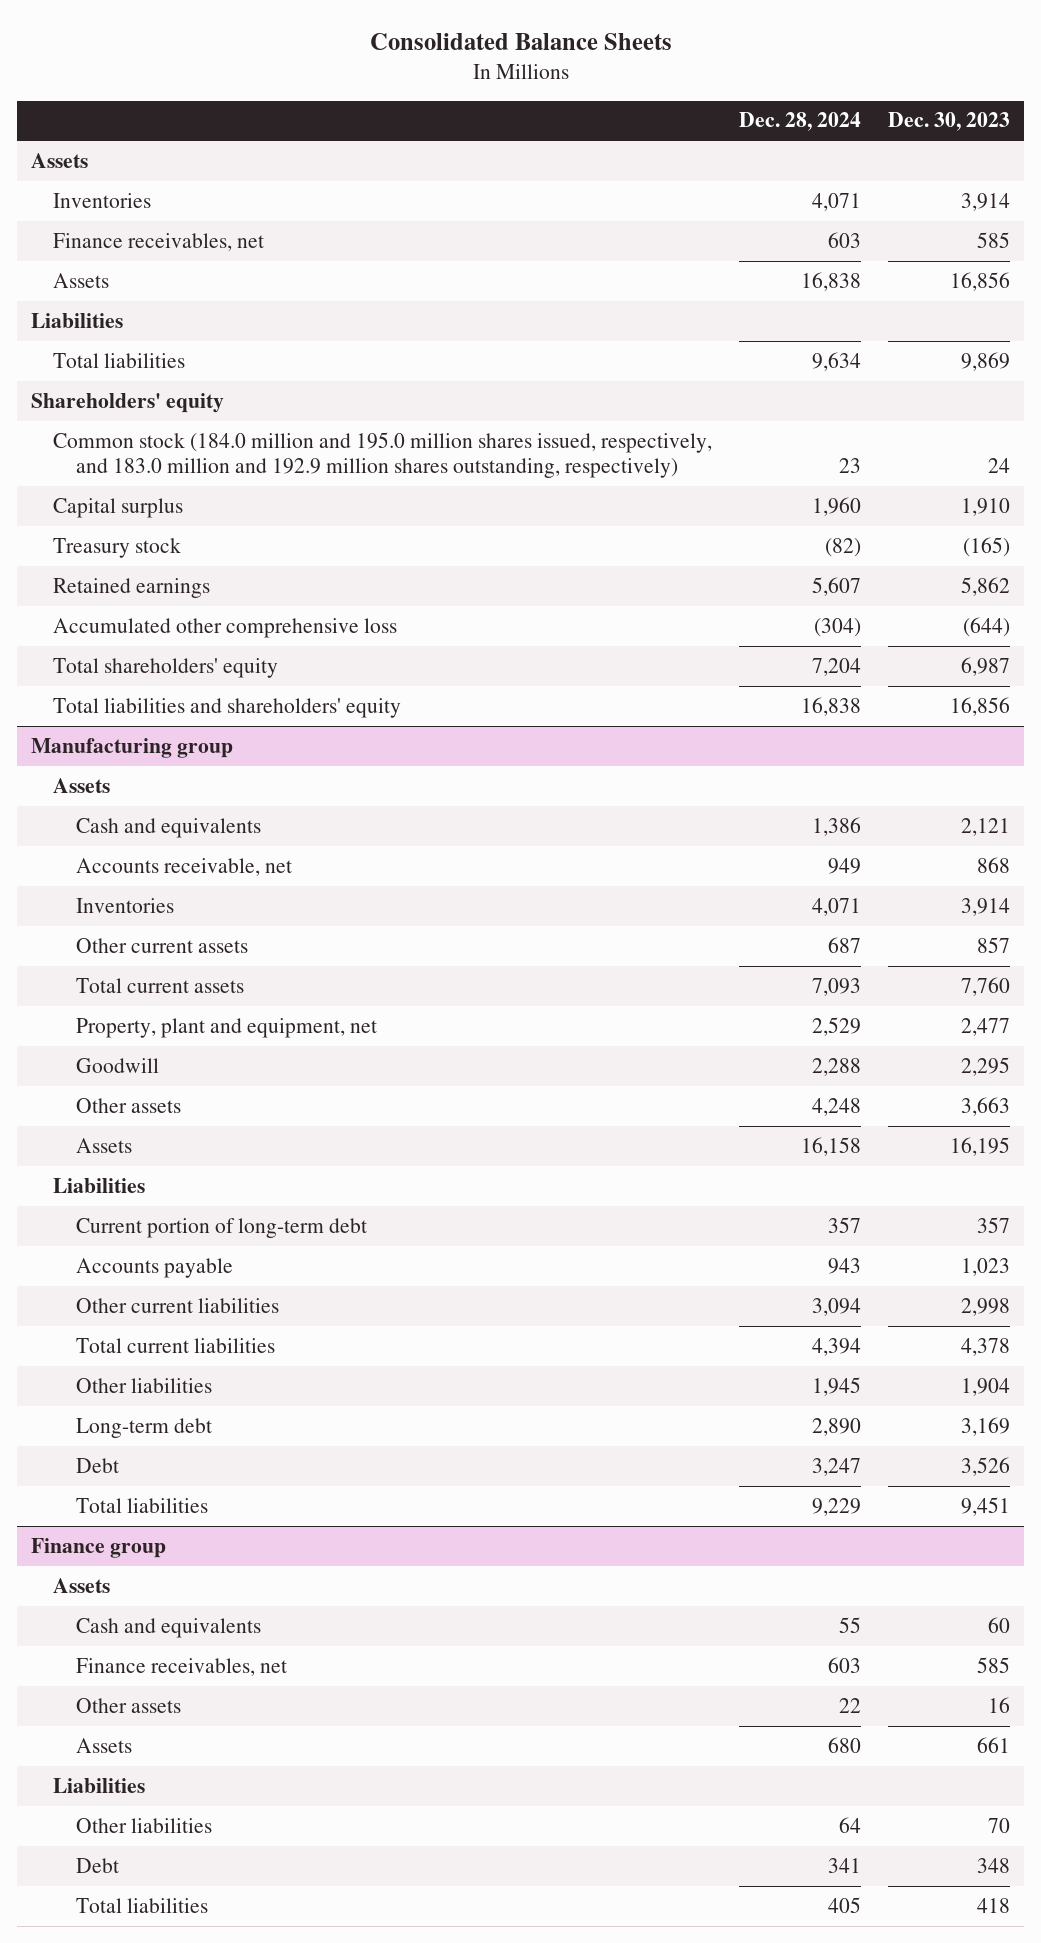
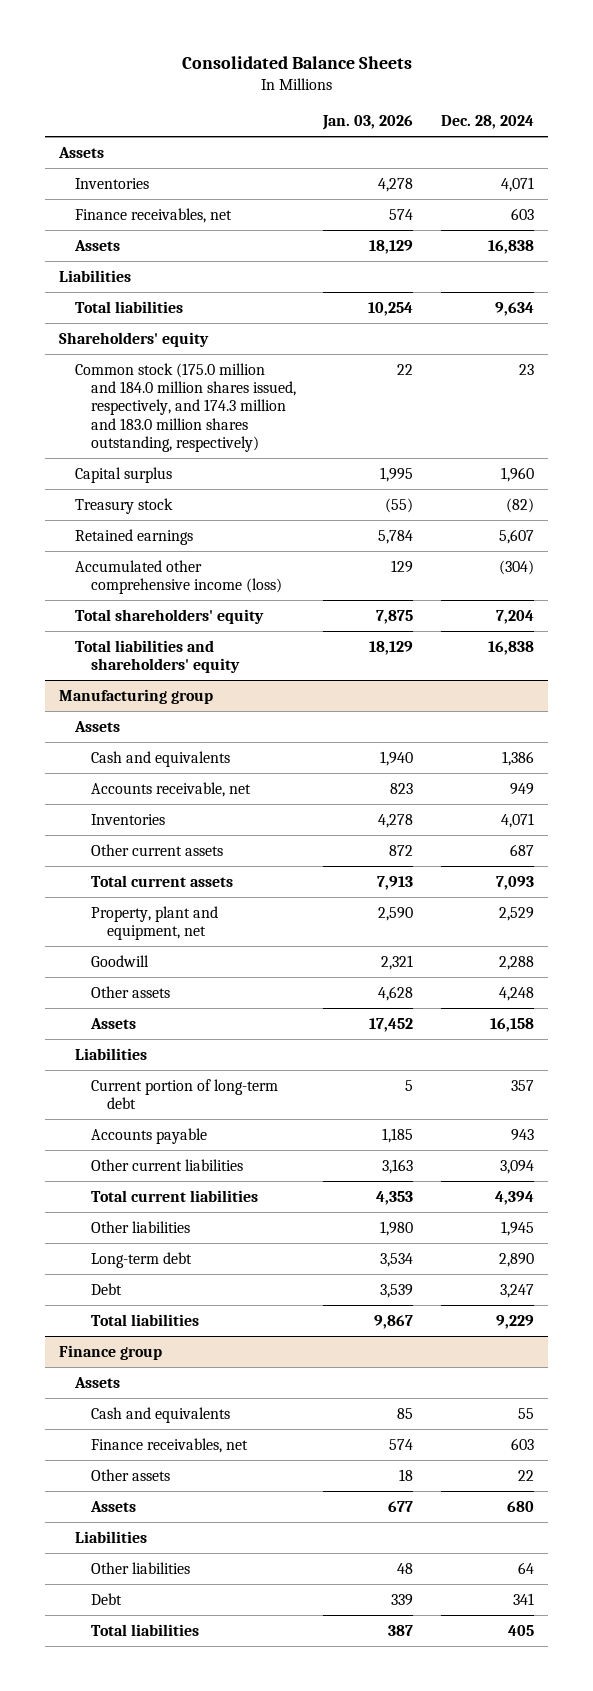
- | Dec. 28, 2024 | Dec. 30, 2023
+ | Jan. 03, 2026 | Dec. 28, 2024
- Common stock (184.0 million and 195.0 million shares issued, respectively, and 183.0 million and 192.9 million shares outstanding, respectively) | 23 | 24
+ Common stock (175.0 million and 184.0 million shares issued, respectively, and 174.3 million and 183.0 million shares outstanding, respectively) | 22 | 23
- Accumulated other comprehensive loss | (304) | (644)
+ Accumulated other comprehensive income (loss) | 129 | (304)

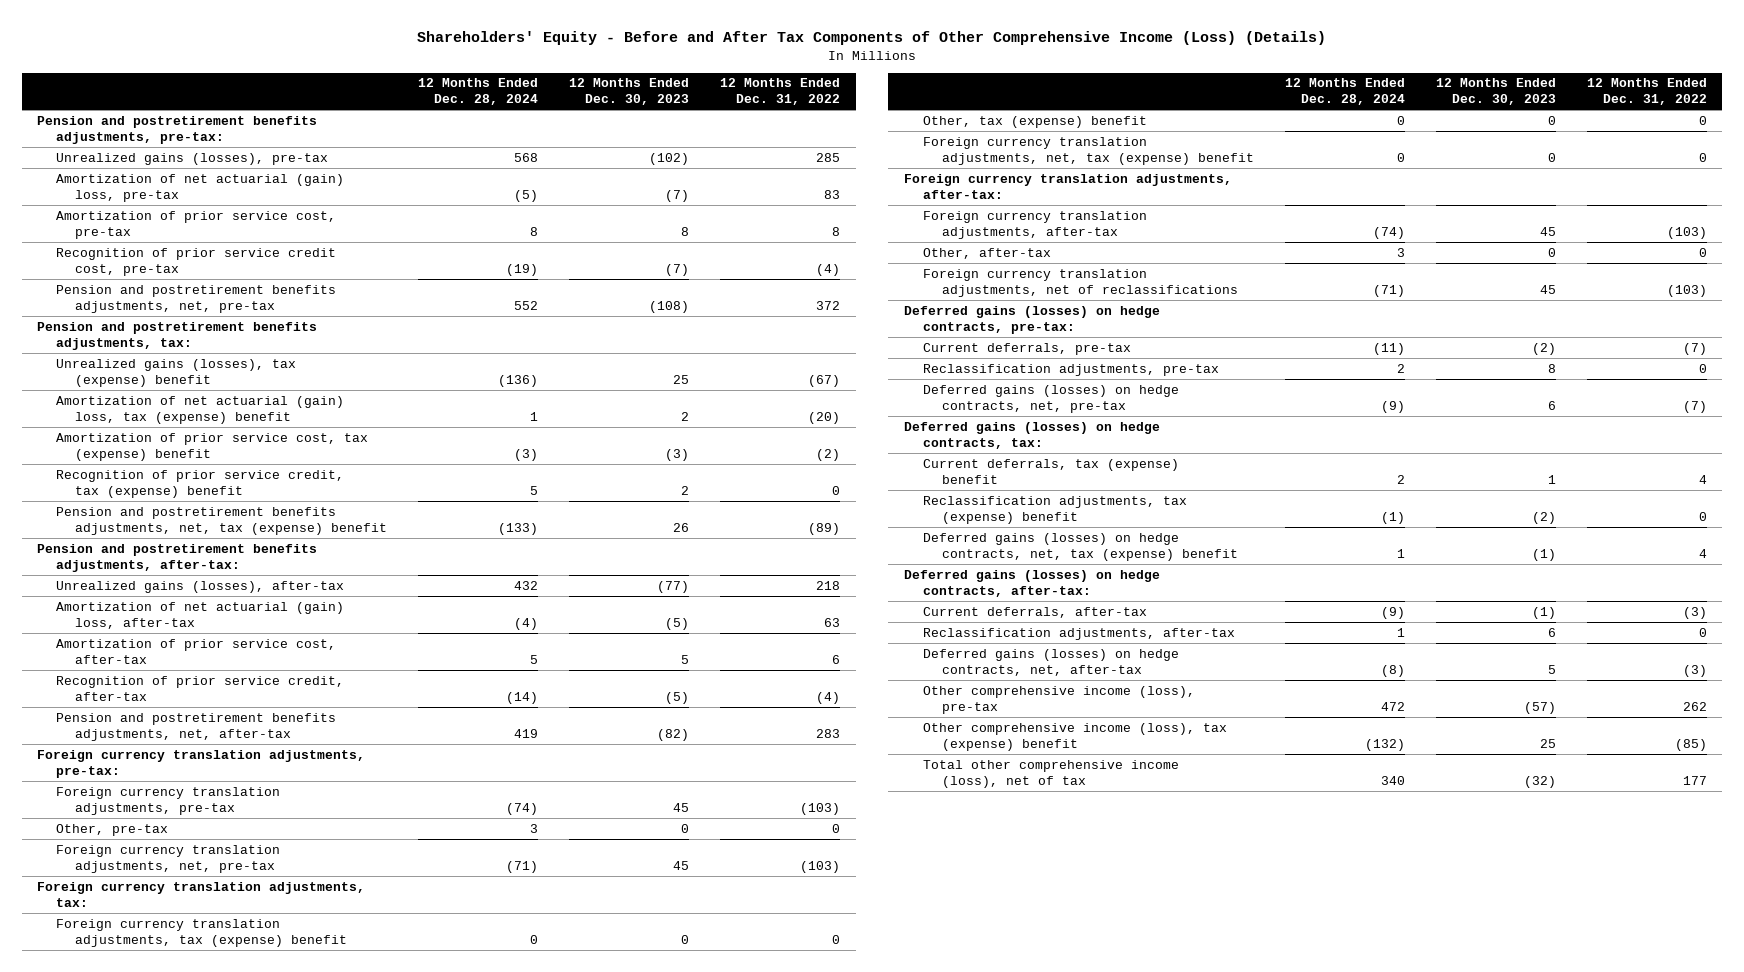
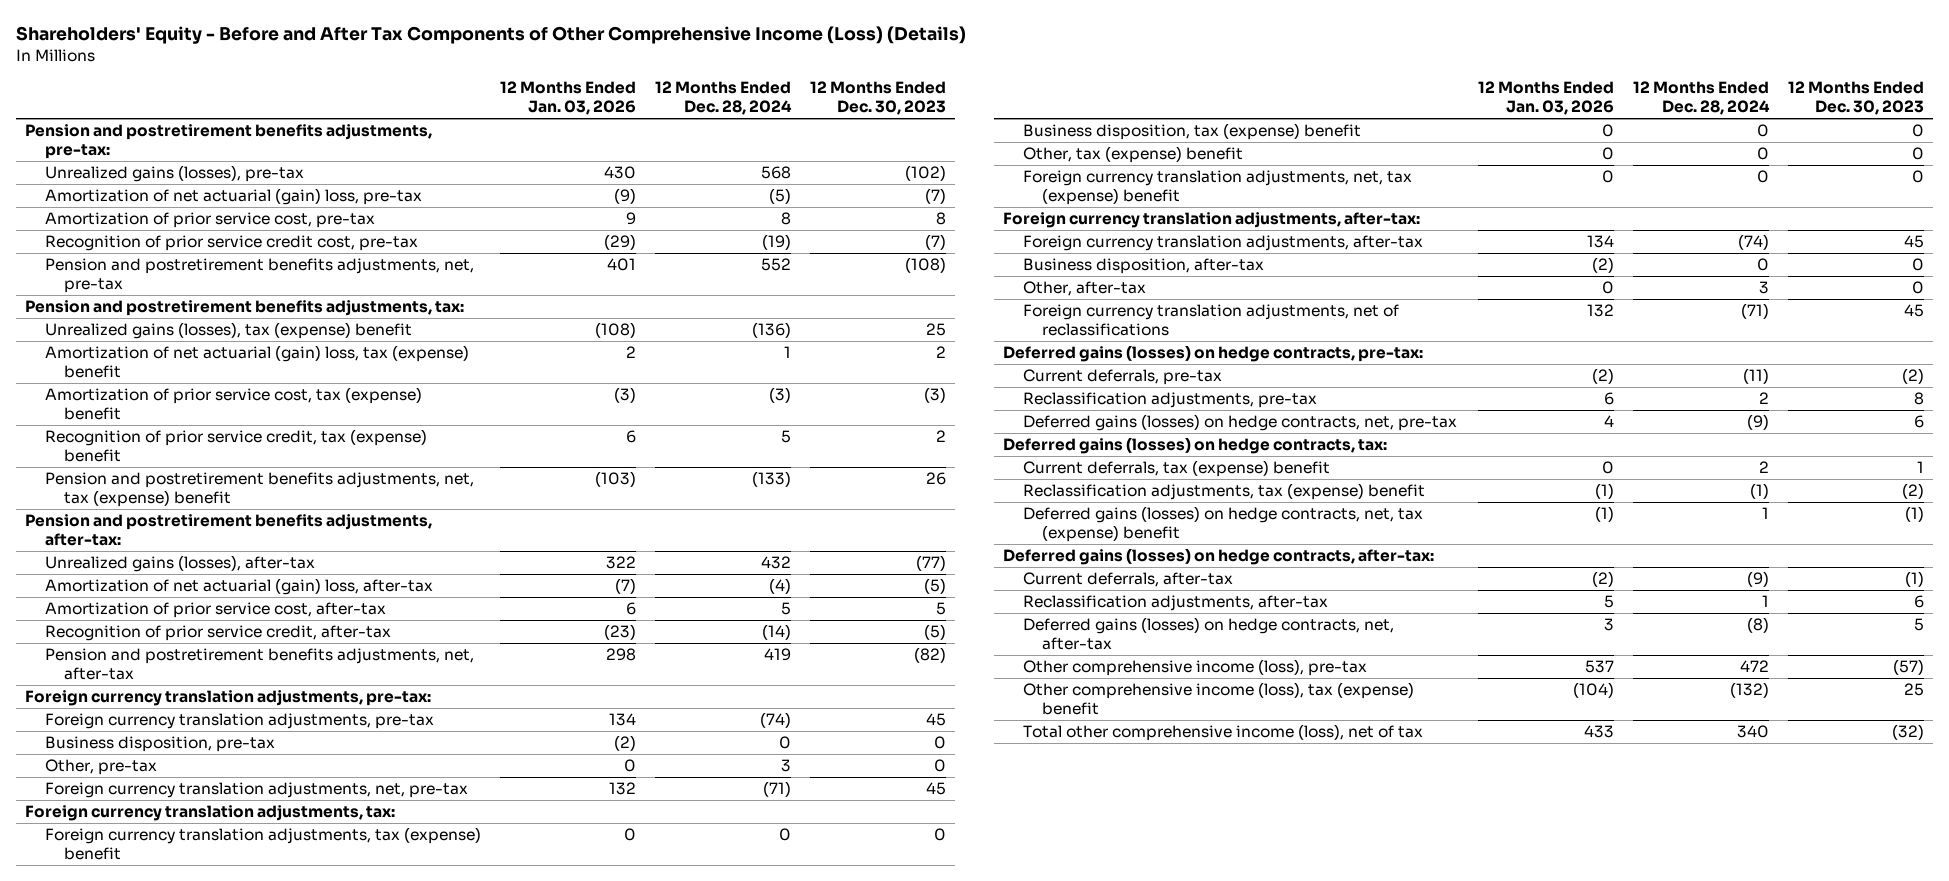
- | 12 Months Ended Dec. 28, 2024 | 12 Months Ended Dec. 30, 2023 | 12 Months Ended Dec. 31, 2022
+ | 12 Months Ended Jan. 03, 2026 | 12 Months Ended Dec. 28, 2024 | 12 Months Ended Dec. 30, 2023
+ Business disposition, pre-tax | (2) | 0 | 0
+ Business disposition, tax (expense) benefit | 0 | 0 | 0
+ Business disposition, after-tax | (2) | 0 | 0

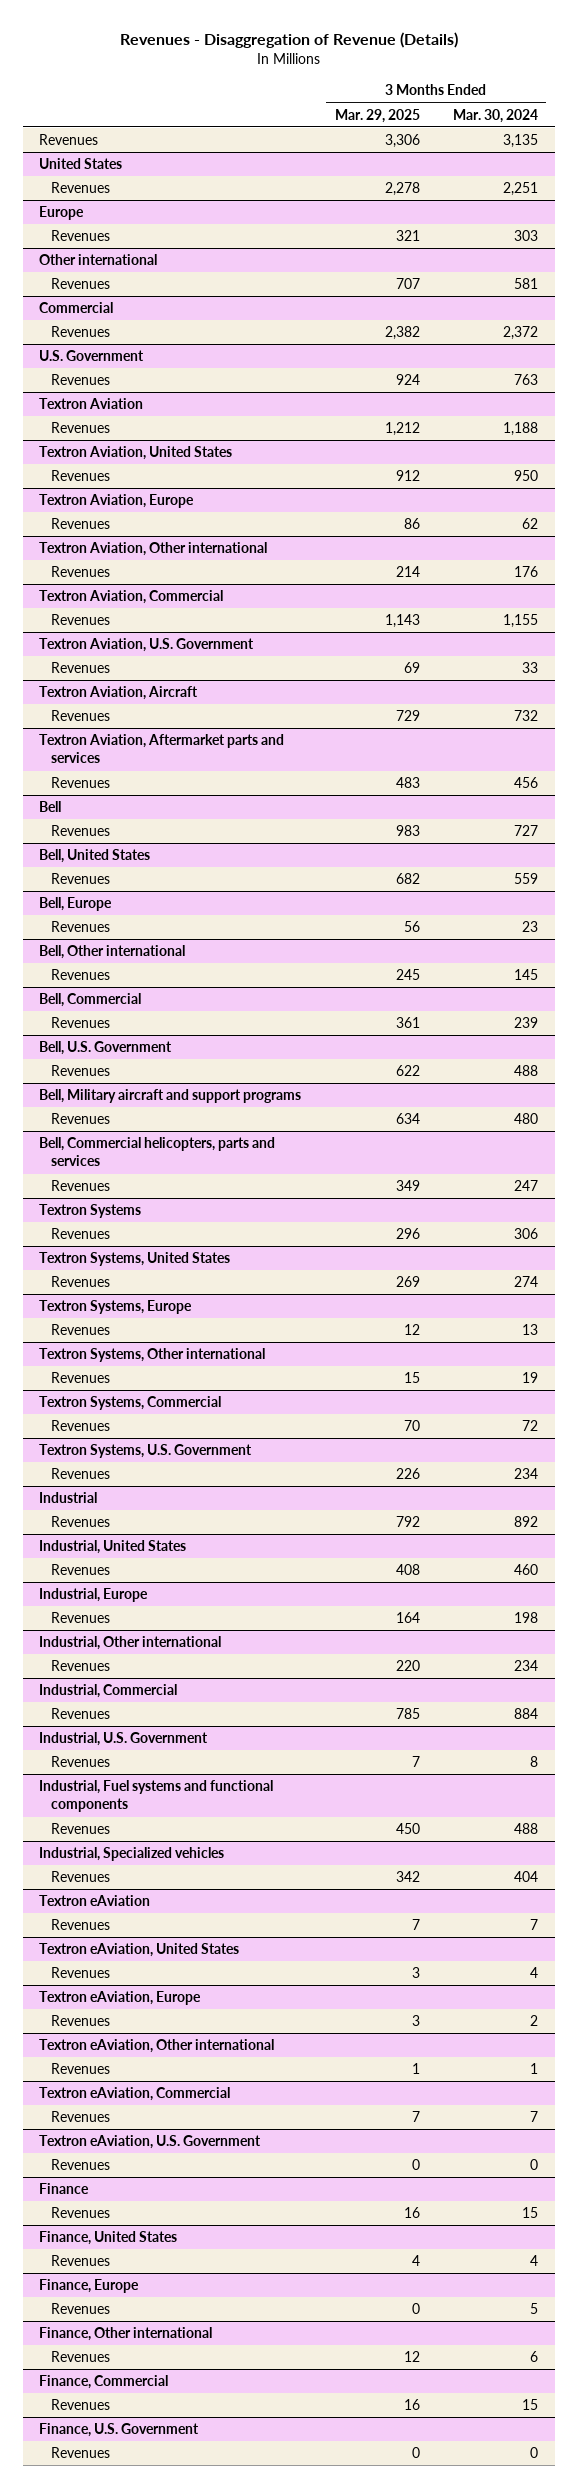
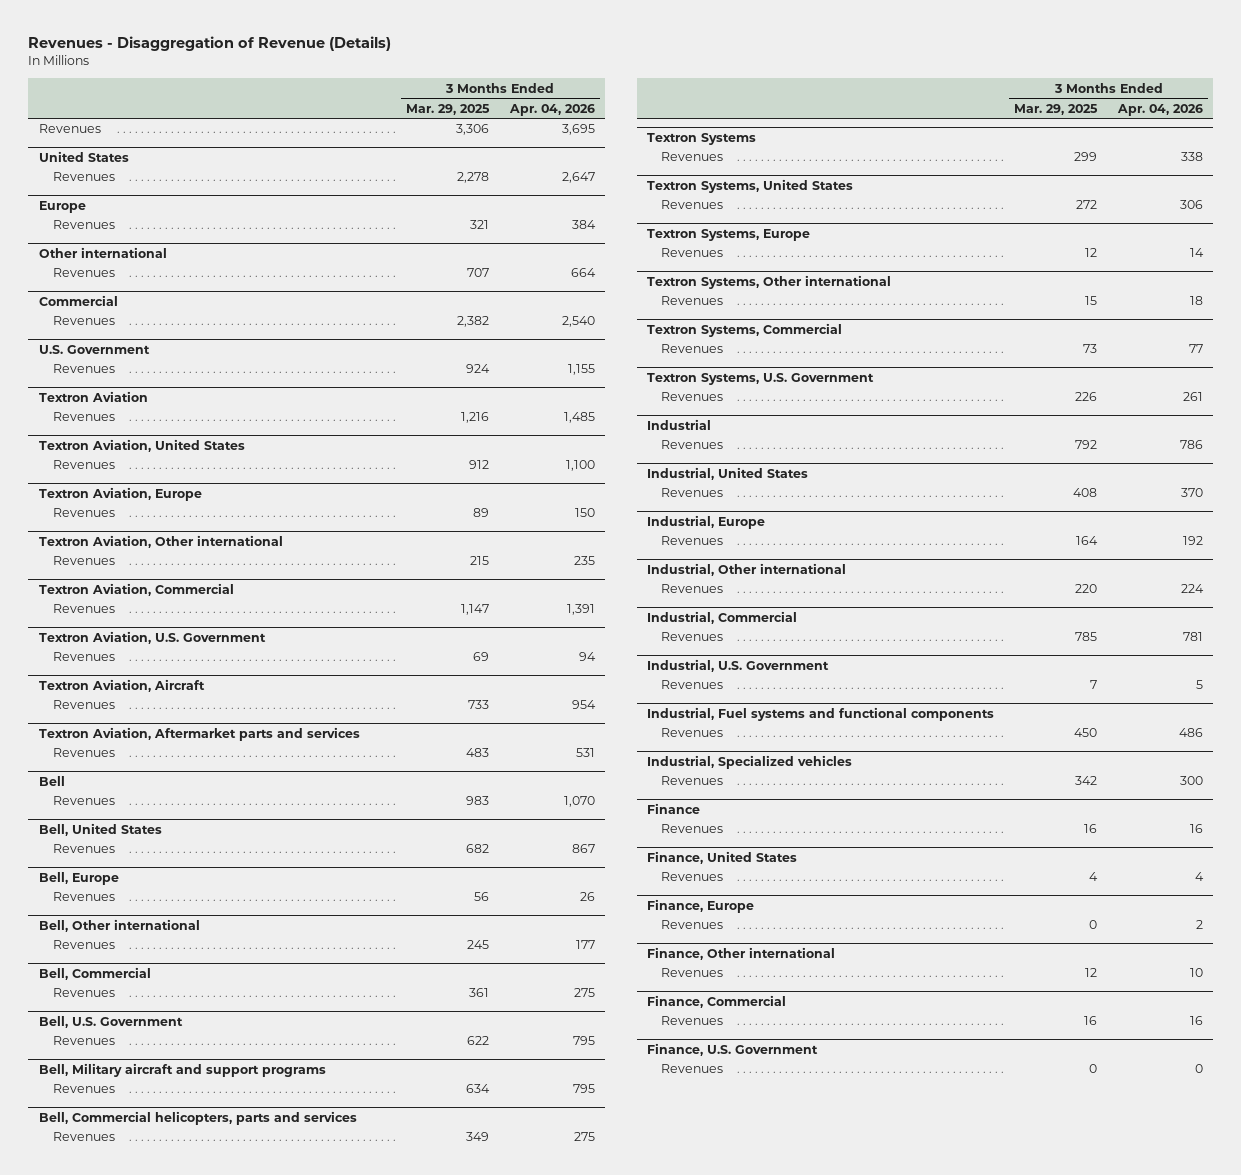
- | 3 Months Ended Mar. 29, 2025 | 3 Months Ended Mar. 30, 2024
+ | 3 Months Ended Mar. 29, 2025 | 3 Months Ended Apr. 04, 2026
@ Textron Aviation
- Revenues | 1,212 | 1,188
+ Revenues | 1,216 | 1,485
@ Textron Aviation, Europe
- Revenues | 86 | 62
+ Revenues | 89 | 150
@ Textron Aviation, Other international
- Revenues | 214 | 176
+ Revenues | 215 | 235
@ Textron Aviation, Commercial
- Revenues | 1,143 | 1,155
+ Revenues | 1,147 | 1,391
@ Textron Aviation, Aircraft
- Revenues | 729 | 732
+ Revenues | 733 | 954
@ Textron Systems
- Revenues | 296 | 306
+ Revenues | 299 | 338
@ Textron Systems, United States
- Revenues | 269 | 274
+ Revenues | 272 | 306
@ Textron Systems, Commercial
- Revenues | 70 | 72
+ Revenues | 73 | 77
- Textron eAviation
- Revenues | 7 | 7
- Textron eAviation, United States
- Revenues | 3 | 4
- Textron eAviation, Europe
- Revenues | 3 | 2
- Textron eAviation, Other international
- Revenues | 1 | 1
- Textron eAviation, Commercial
- Revenues | 7 | 7
- Textron eAviation, U.S. Government
- Revenues | 0 | 0

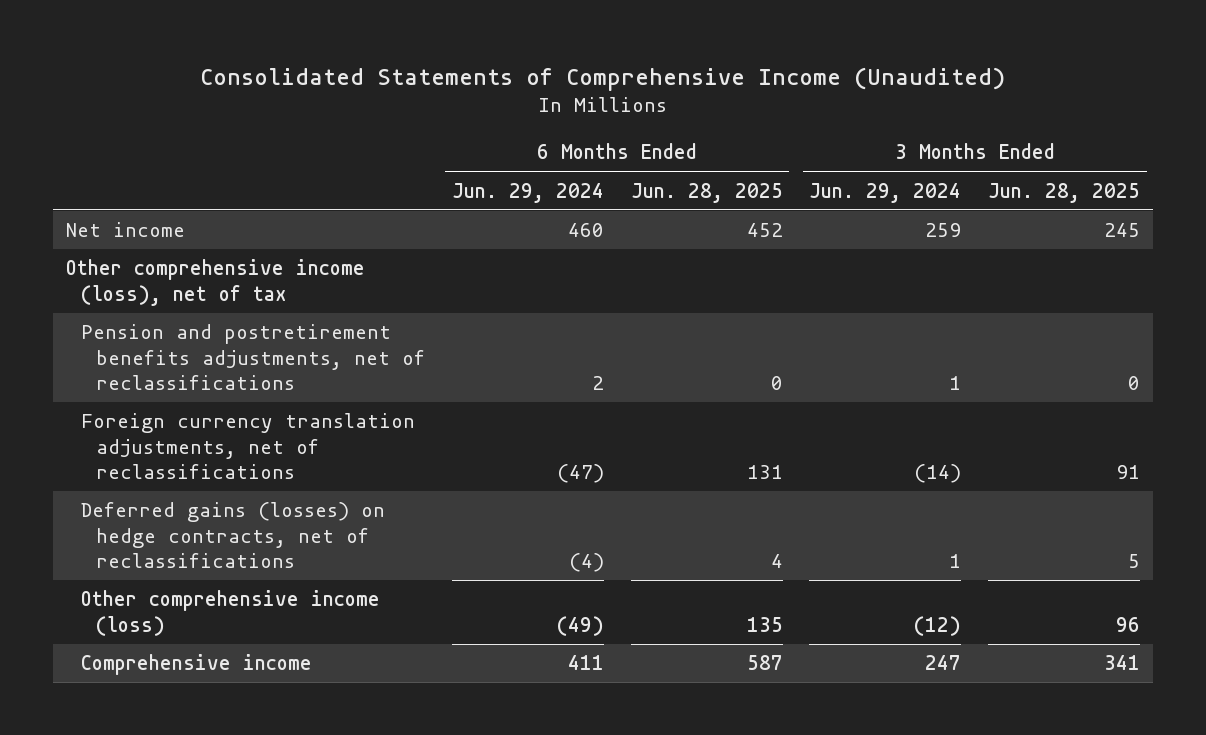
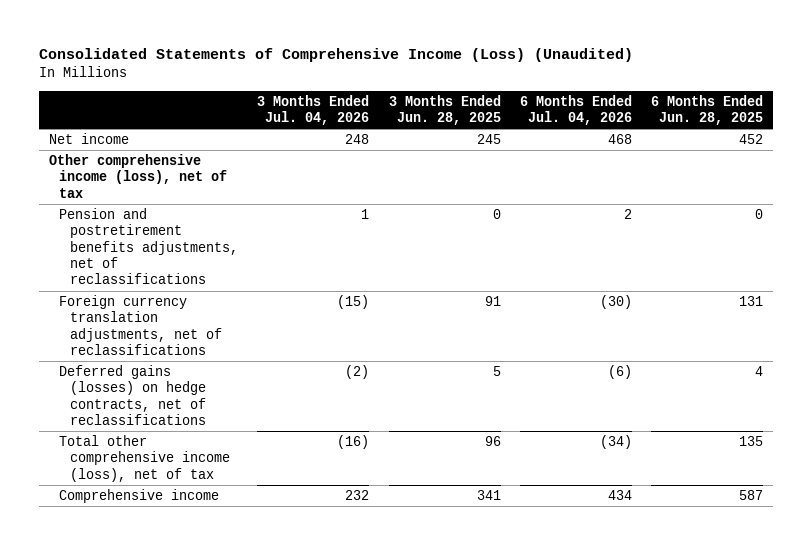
- Consolidated Statements of Comprehensive Income (Unaudited)
+ Consolidated Statements of Comprehensive Income (Loss) (Unaudited)
- | 6 Months Ended Jun. 29, 2024 | 6 Months Ended Jun. 28, 2025 | 3 Months Ended Jun. 29, 2024 | 3 Months Ended Jun. 28, 2025
+ | 3 Months Ended Jul. 04, 2026 | 3 Months Ended Jun. 28, 2025 | 6 Months Ended Jul. 04, 2026 | 6 Months Ended Jun. 28, 2025
- Other comprehensive income (loss) | (49) | 135 | (12) | 96
+ Total other comprehensive income (loss), net of tax | (16) | 96 | (34) | 135

